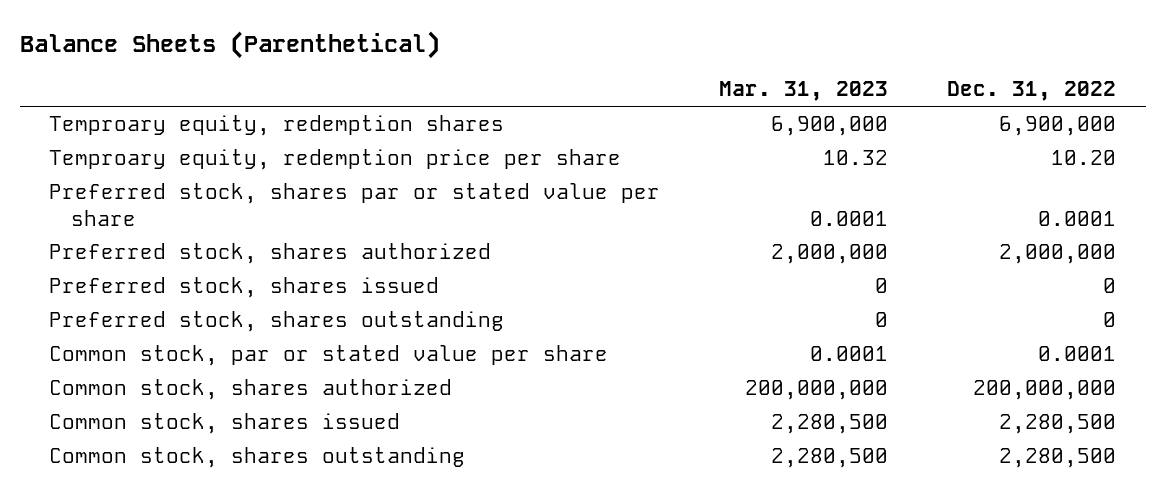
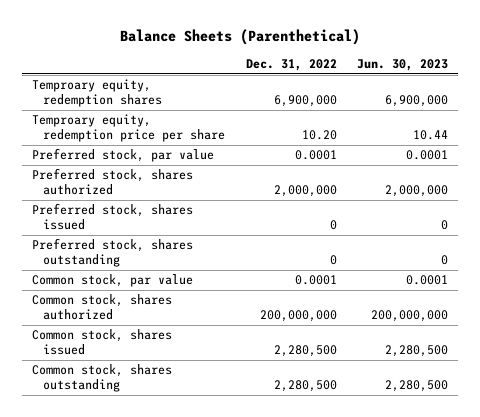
- | Mar. 31, 2023 | Dec. 31, 2022
+ | Dec. 31, 2022 | Jun. 30, 2023
- Preferred stock, shares par or stated value per share | 0.0001 | 0.0001
+ Preferred stock, par value | 0.0001 | 0.0001
- Common stock, par or stated value per share | 0.0001 | 0.0001
+ Common stock, par value | 0.0001 | 0.0001

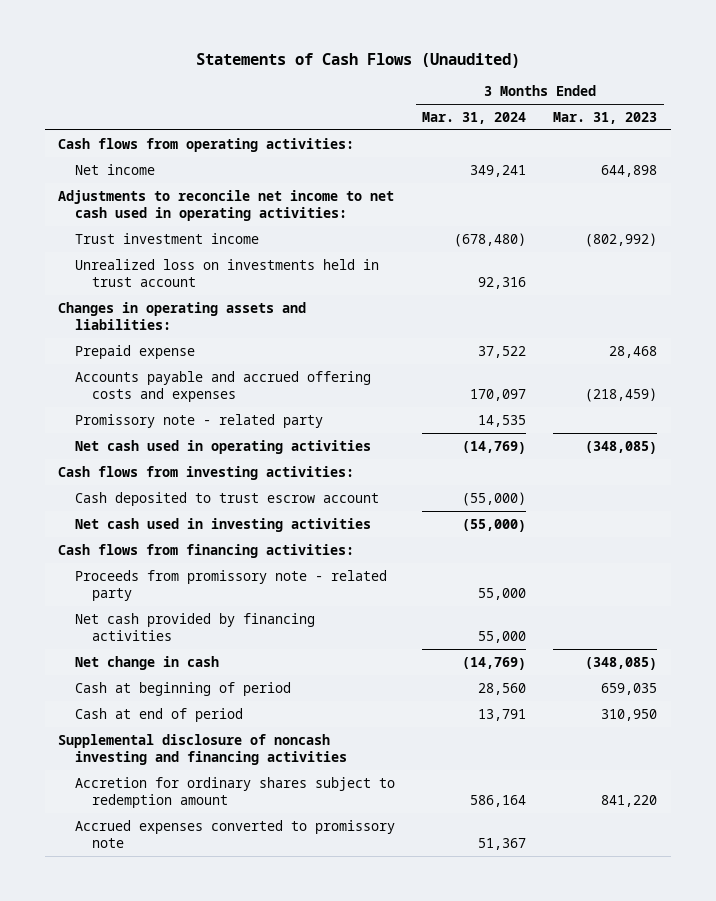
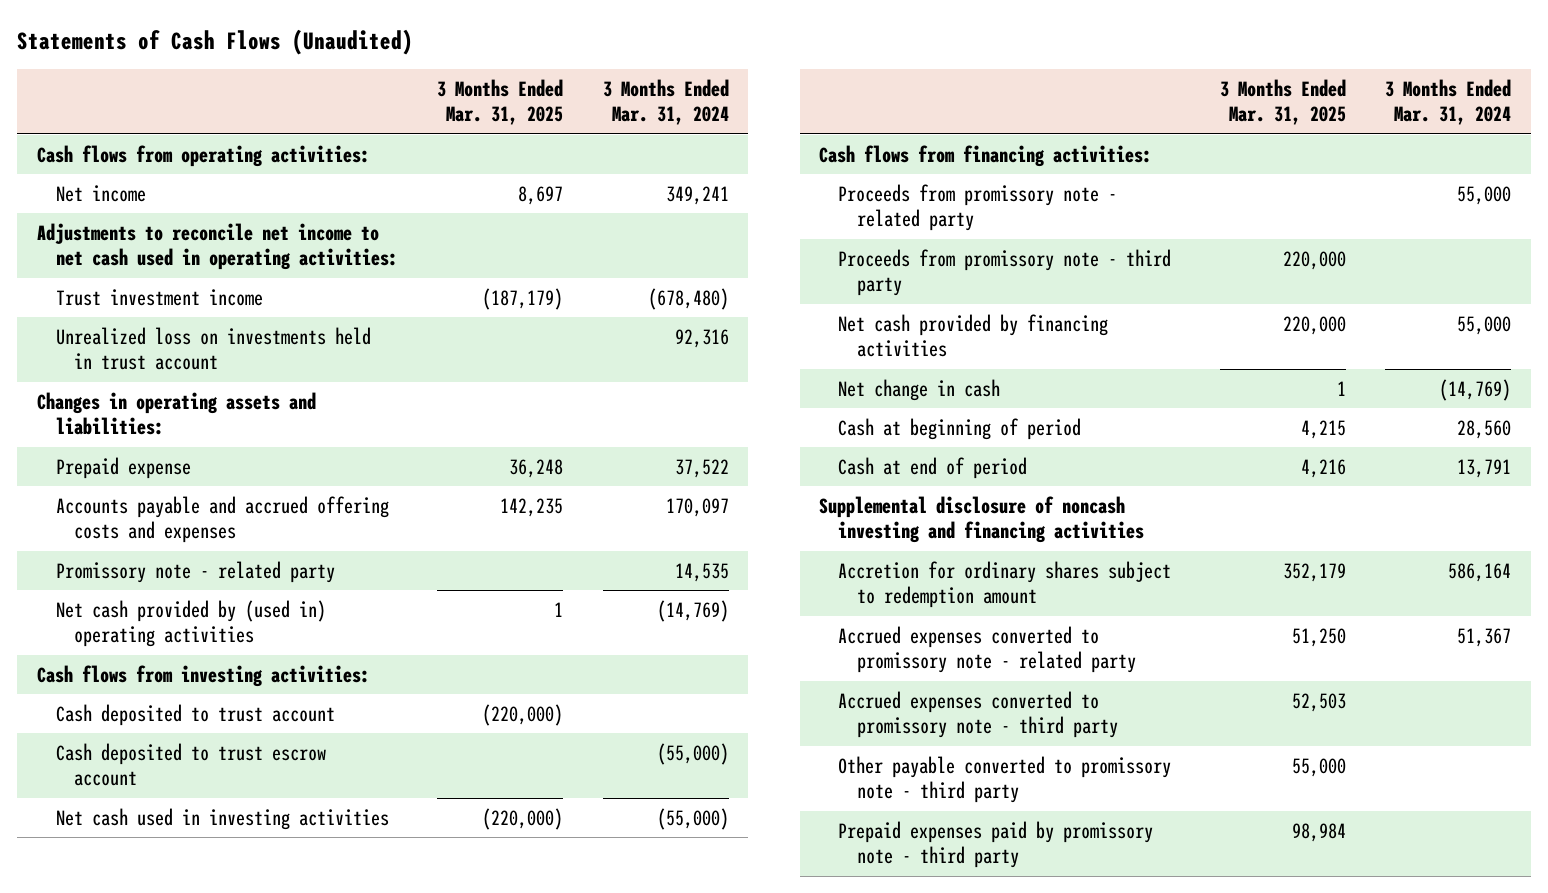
- | 3 Months Ended Mar. 31, 2024 | 3 Months Ended Mar. 31, 2023
+ | 3 Months Ended Mar. 31, 2025 | 3 Months Ended Mar. 31, 2024
- Net cash used in operating activities | (14,769) | (348,085)
+ Net cash provided by (used in) operating activities | 1 | (14,769)
+ Cash deposited to trust account | (220,000) |
+ Proceeds from promissory note - third party | 220,000 |
- Accrued expenses converted to promissory note | 51,367 |
+ Accrued expenses converted to promissory note - related party | 51,250 | 51,367
+ Accrued expenses converted to promissory note - third party | 52,503 |
+ Other payable converted to promissory note - third party | 55,000 |
+ Prepaid expenses paid by promissory note - third party | 98,984 |

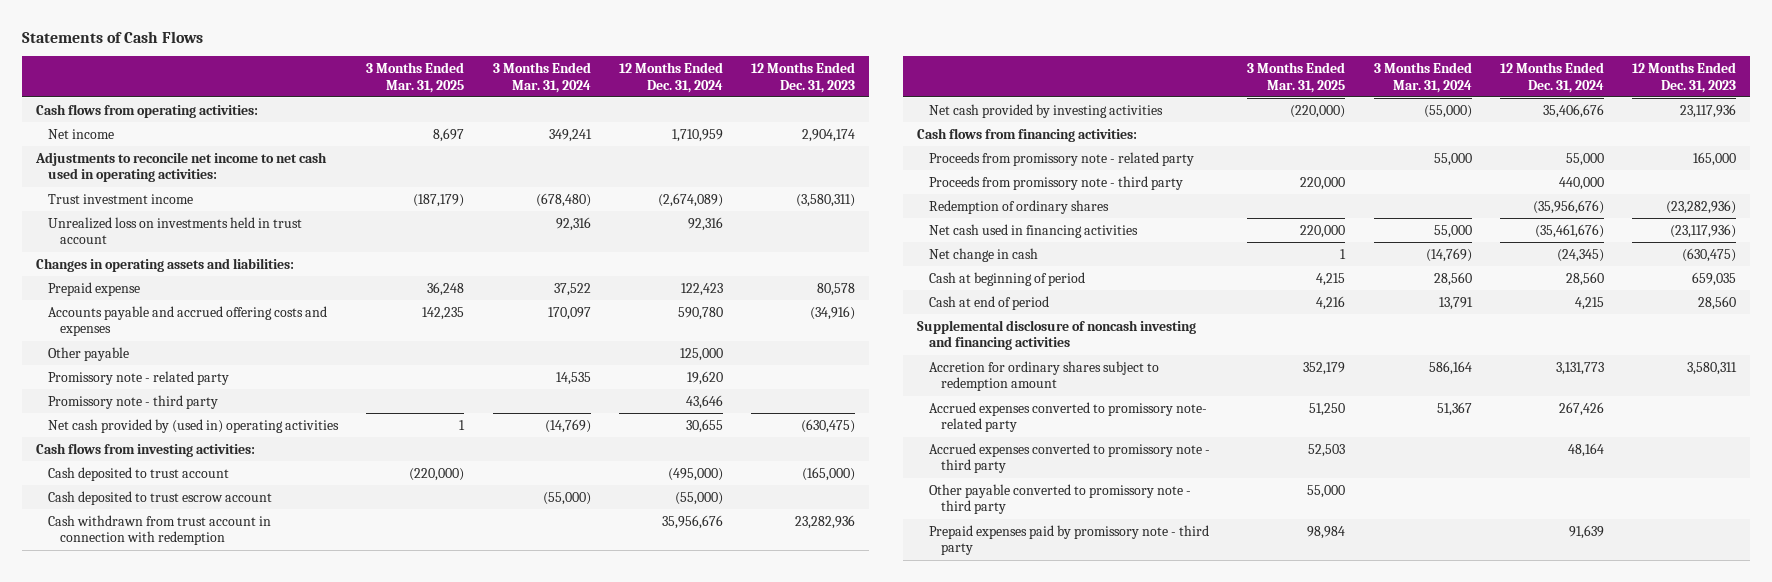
- Statements of Cash Flows (Unaudited)
+ Statements of Cash Flows
- | 3 Months Ended Mar. 31, 2025 | 3 Months Ended Mar. 31, 2024
+ | 3 Months Ended Mar. 31, 2025 | 3 Months Ended Mar. 31, 2024 | 12 Months Ended Dec. 31, 2024 | 12 Months Ended Dec. 31, 2023
+ Other payable | | | 125,000 |
+ Promissory note - third party | | | 43,646 |
- Net cash used in investing activities | (220,000) | (55,000)
+ Cash withdrawn from trust account in connection with redemption | | | 35,956,676 | 23,282,936
+ Net cash provided by investing activities | (220,000) | (55,000) | 35,406,676 | 23,117,936
- Net cash provided by financing activities | 220,000 | 55,000
+ Redemption of ordinary shares | | | (35,956,676) | (23,282,936)
+ Net cash used in financing activities | 220,000 | 55,000 | (35,461,676) | (23,117,936)
- Accrued expenses converted to promissory note - related party | 51,250 | 51,367
+ Accrued expenses converted to promissory note- related party | 51,250 | 51,367 | 267,426 |

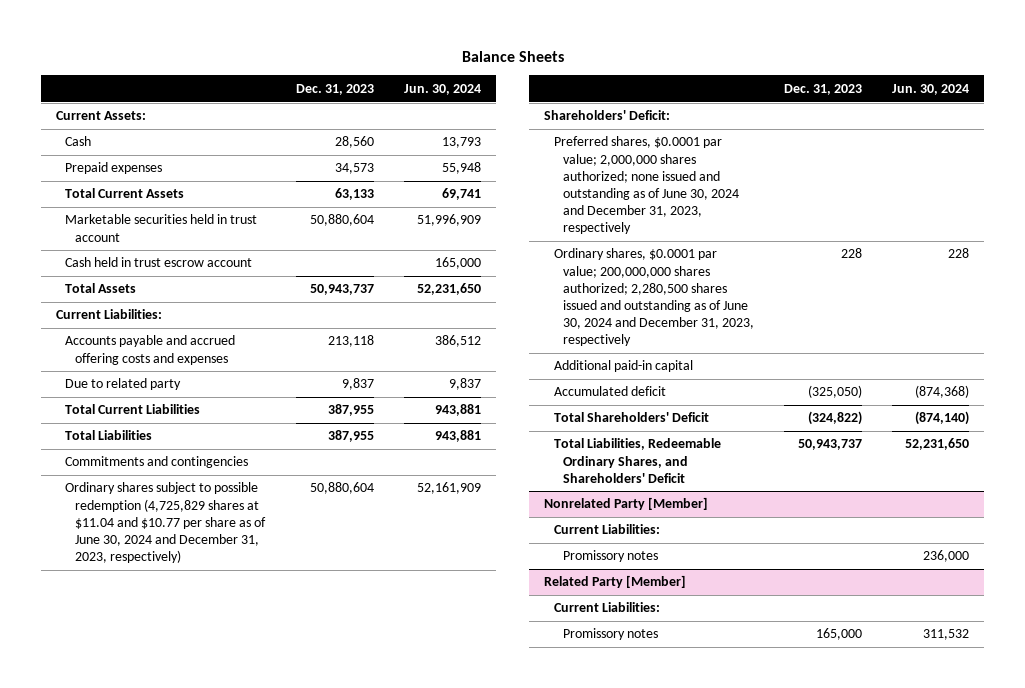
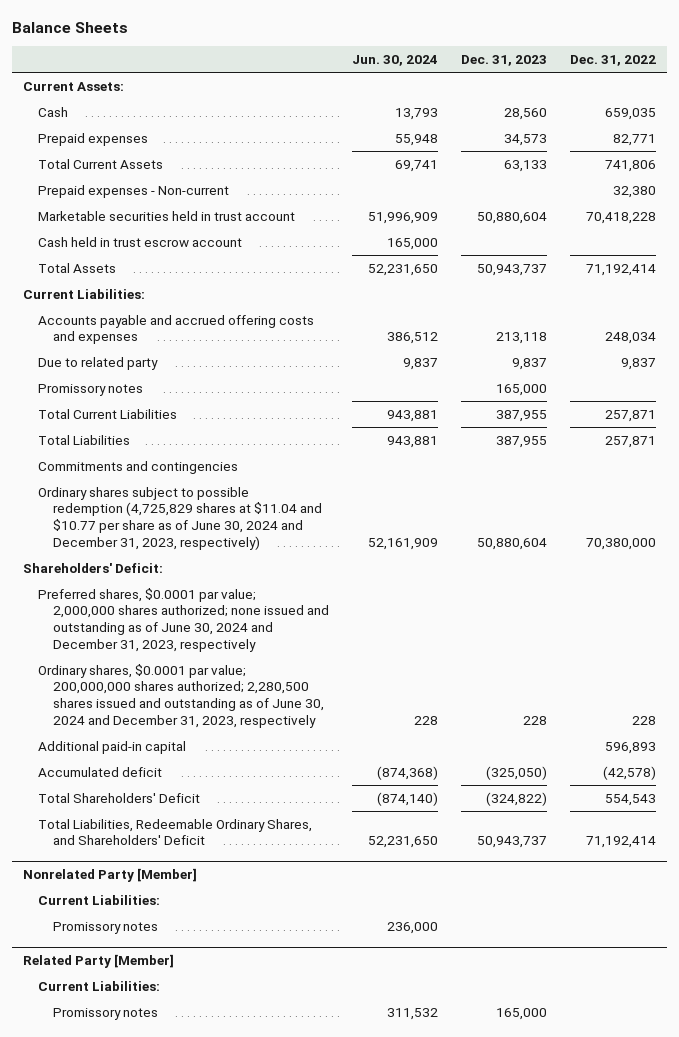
- | Dec. 31, 2023 | Jun. 30, 2024
+ | Jun. 30, 2024 | Dec. 31, 2023 | Dec. 31, 2022
+ Prepaid expenses - Non-current | | | 32,380
+ Promissory notes | | 165,000 |

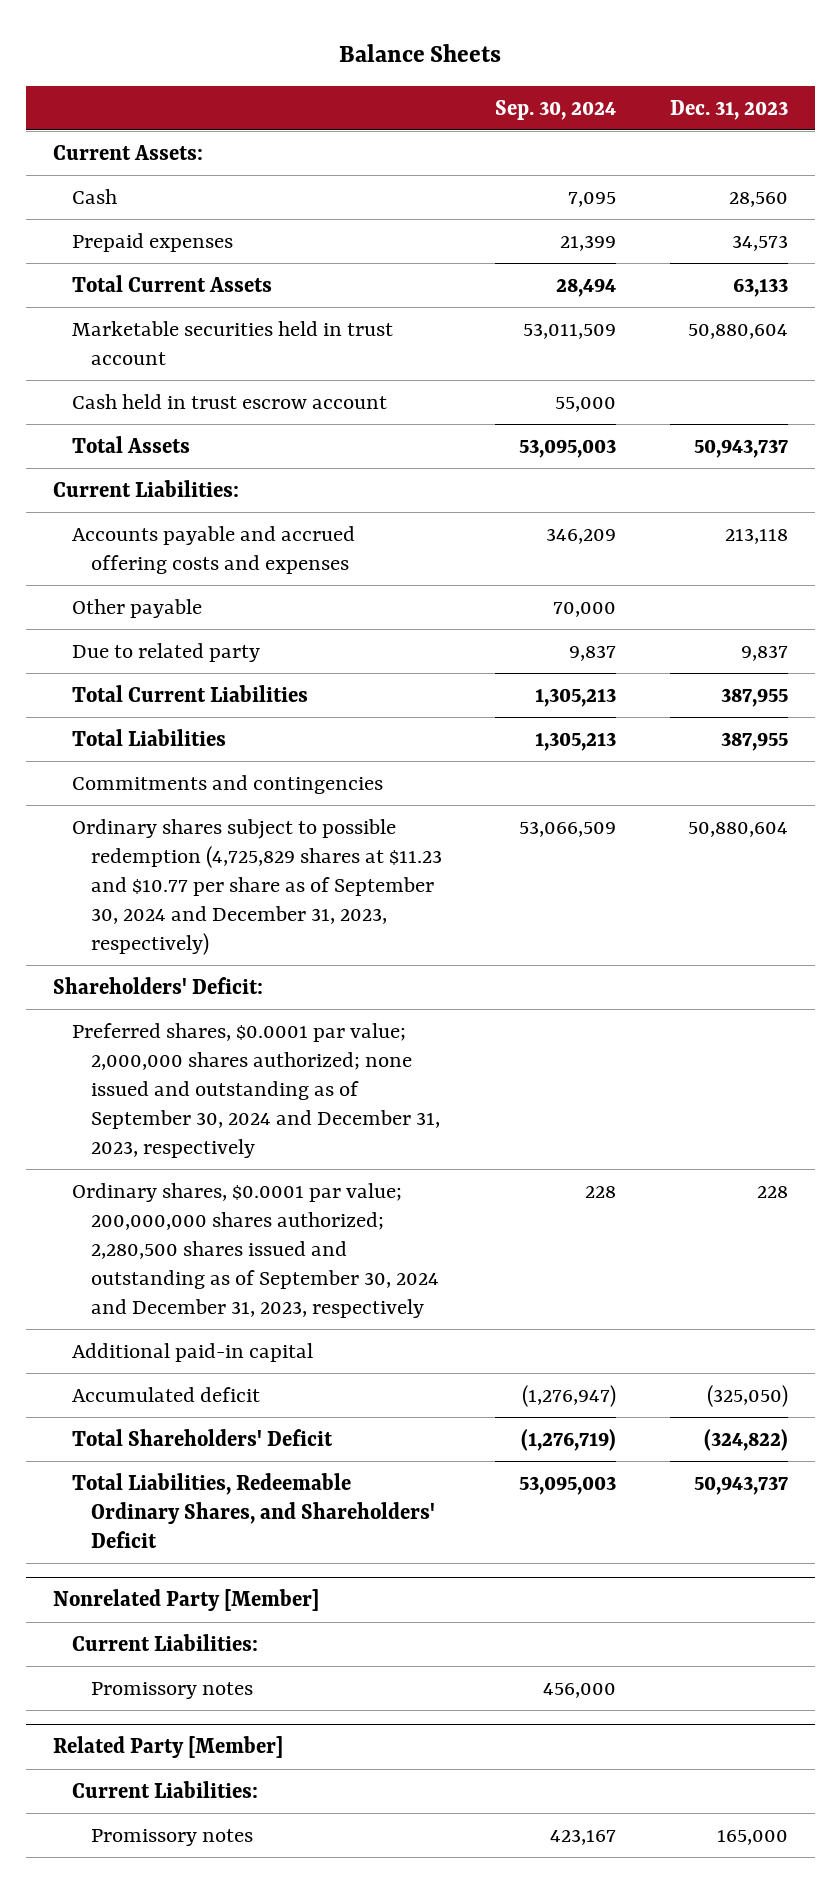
- | Jun. 30, 2024 | Dec. 31, 2023 | Dec. 31, 2022
+ | Sep. 30, 2024 | Dec. 31, 2023
- Prepaid expenses - Non-current | | | 32,380
+ Other payable | 70,000 |
- Promissory notes | | 165,000 |
- Ordinary shares subject to possible redemption (4,725,829 shares at $11.04 and $10.77 per share as of June 30, 2024 and December 31, 2023, respectively) | 52,161,909 | 50,880,604 | 70,380,000
+ Ordinary shares subject to possible redemption (4,725,829 shares at $11.23 and $10.77 per share as of September 30, 2024 and December 31, 2023, respectively) | 53,066,509 | 50,880,604
- Preferred shares, $0.0001 par value; 2,000,000 shares authorized; none issued and outstanding as of June 30, 2024 and December 31, 2023, respectively
- Ordinary shares, $0.0001 par value; 200,000,000 shares authorized; 2,280,500 shares issued and outstanding as of June 30, 2024 and December 31, 2023, respectively | 228 | 228 | 228
+ Preferred shares, $0.0001 par value; 2,000,000 shares authorized; none issued and outstanding as of September 30, 2024 and December 31, 2023, respectively
+ Ordinary shares, $0.0001 par value; 200,000,000 shares authorized; 2,280,500 shares issued and outstanding as of September 30, 2024 and December 31, 2023, respectively | 228 | 228

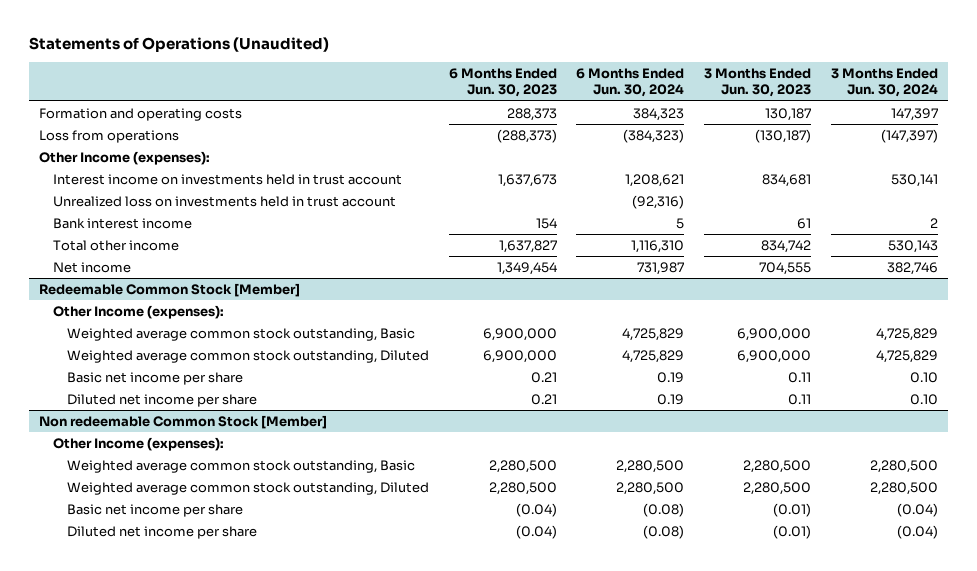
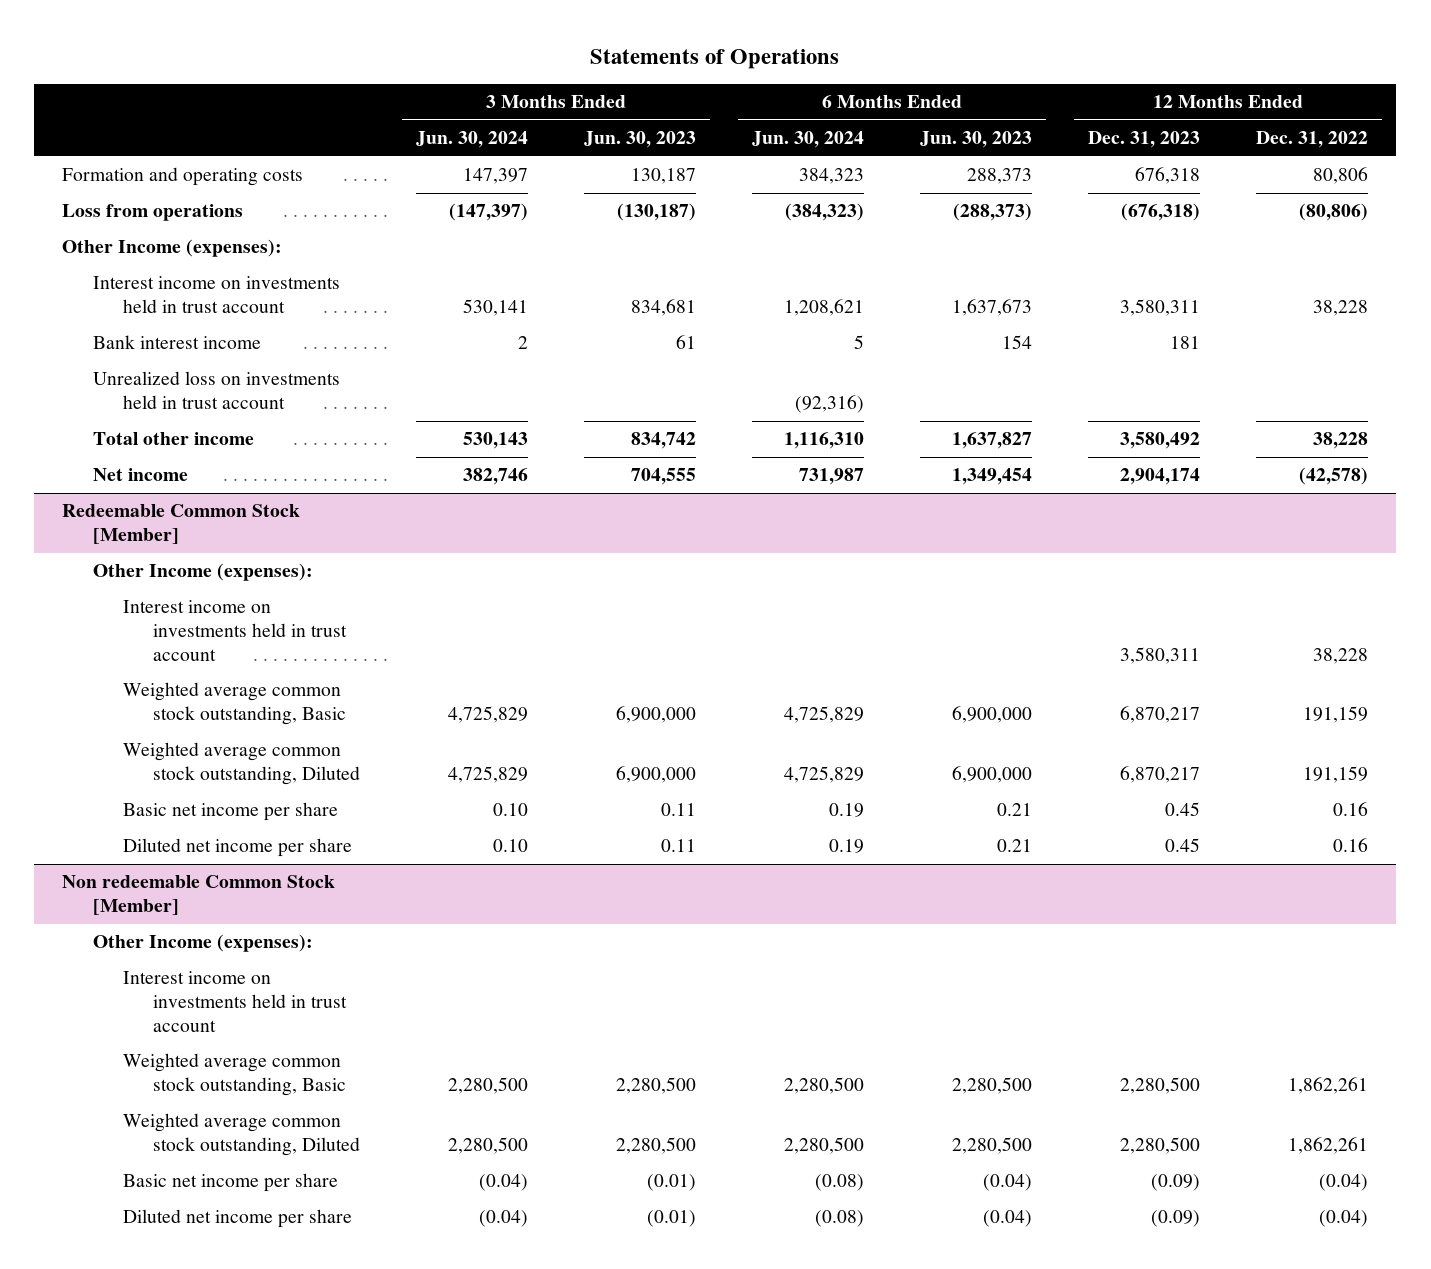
- Statements of Operations (Unaudited)
+ Statements of Operations
- | 6 Months Ended Jun. 30, 2023 | 6 Months Ended Jun. 30, 2024 | 3 Months Ended Jun. 30, 2023 | 3 Months Ended Jun. 30, 2024
+ | 3 Months Ended Jun. 30, 2024 | 3 Months Ended Jun. 30, 2023 | 6 Months Ended Jun. 30, 2024 | 6 Months Ended Jun. 30, 2023 | 12 Months Ended Dec. 31, 2023 | 12 Months Ended Dec. 31, 2022
moved down: Unrealized loss on investments held in trust account | | | (92,316) | | |
@ Redeemable Common Stock [Member]
+ Interest income on investments held in trust account | | | | | 3,580,311 | 38,228
@ Non redeemable Common Stock [Member]
+ Interest income on investments held in trust account

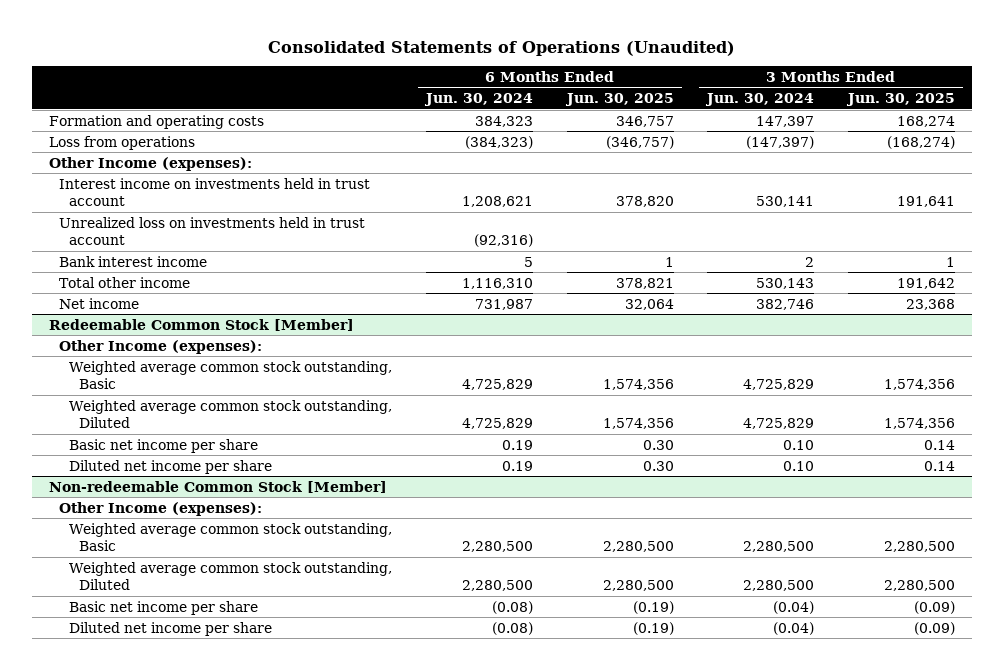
- Statements of Operations
+ Consolidated Statements of Operations (Unaudited)
- | 3 Months Ended Jun. 30, 2024 | 3 Months Ended Jun. 30, 2023 | 6 Months Ended Jun. 30, 2024 | 6 Months Ended Jun. 30, 2023 | 12 Months Ended Dec. 31, 2023 | 12 Months Ended Dec. 31, 2022
+ | 6 Months Ended Jun. 30, 2024 | 6 Months Ended Jun. 30, 2025 | 3 Months Ended Jun. 30, 2024 | 3 Months Ended Jun. 30, 2025
moved down: Bank interest income | 5 | 1 | 2 | 1
@ Redeemable Common Stock [Member]
- Interest income on investments held in trust account | | | | | 3,580,311 | 38,228
- Non redeemable Common Stock [Member]
+ Non-redeemable Common Stock [Member]
- Interest income on investments held in trust account

